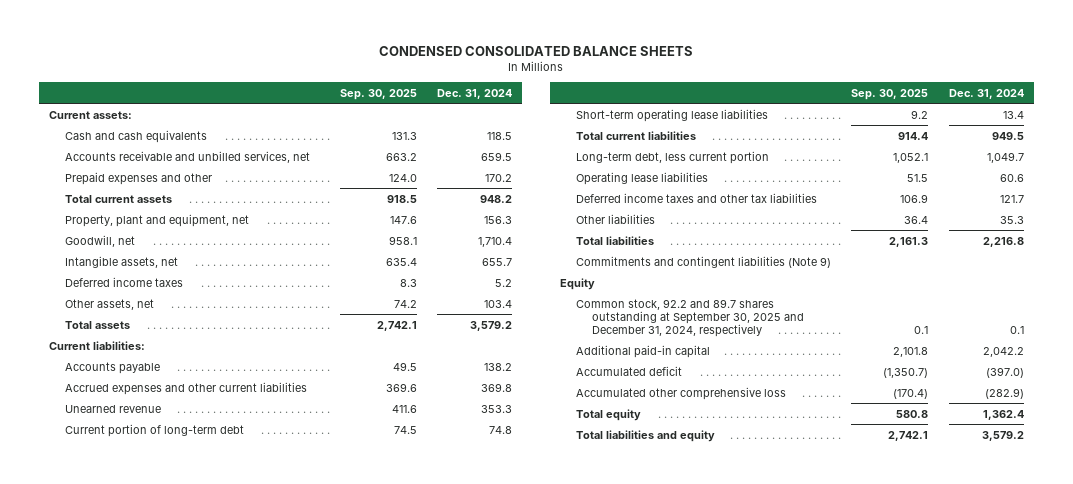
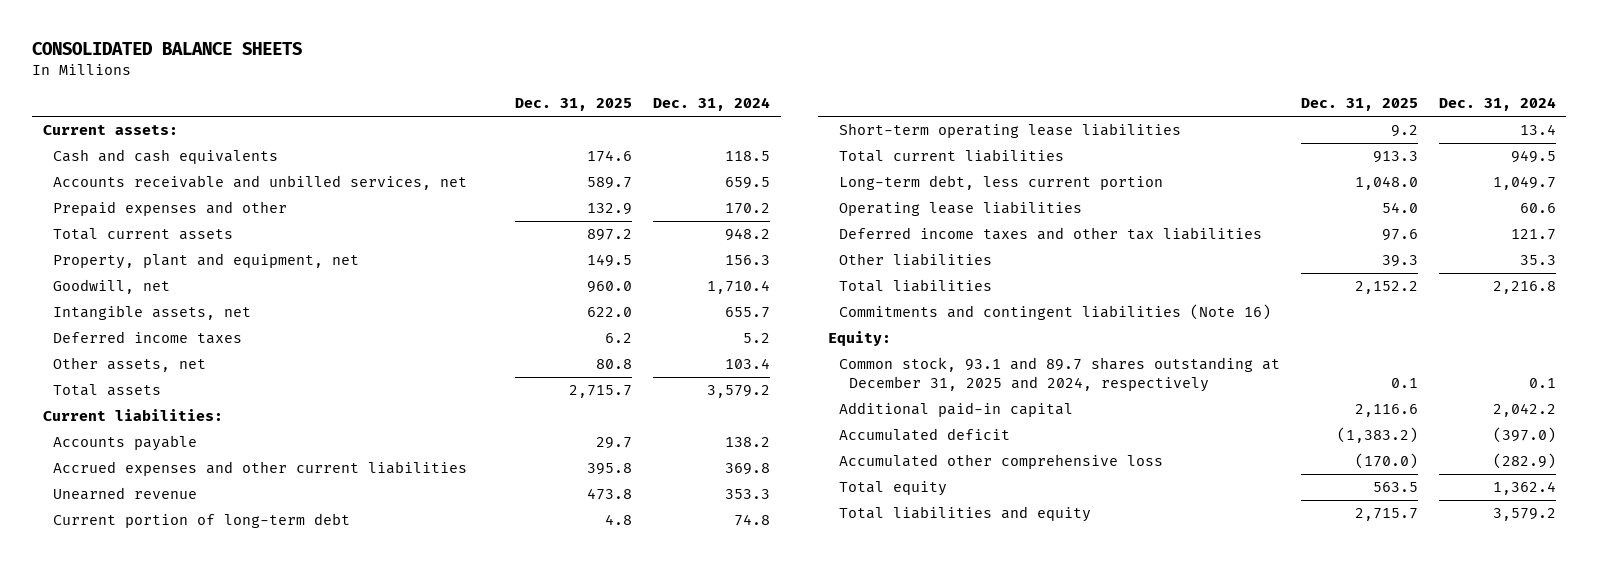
- CONDENSED CONSOLIDATED BALANCE SHEETS
+ CONSOLIDATED BALANCE SHEETS
- | Sep. 30, 2025 | Dec. 31, 2024
+ | Dec. 31, 2025 | Dec. 31, 2024
- Commitments and contingent liabilities (Note 9)
- Equity
- Common stock, 92.2 and 89.7 shares outstanding at September 30, 2025 and December 31, 2024, respectively | 0.1 | 0.1
+ Commitments and contingent liabilities (Note 16)
+ Equity:
+ Common stock, 93.1 and 89.7 shares outstanding at December 31, 2025 and 2024, respectively | 0.1 | 0.1

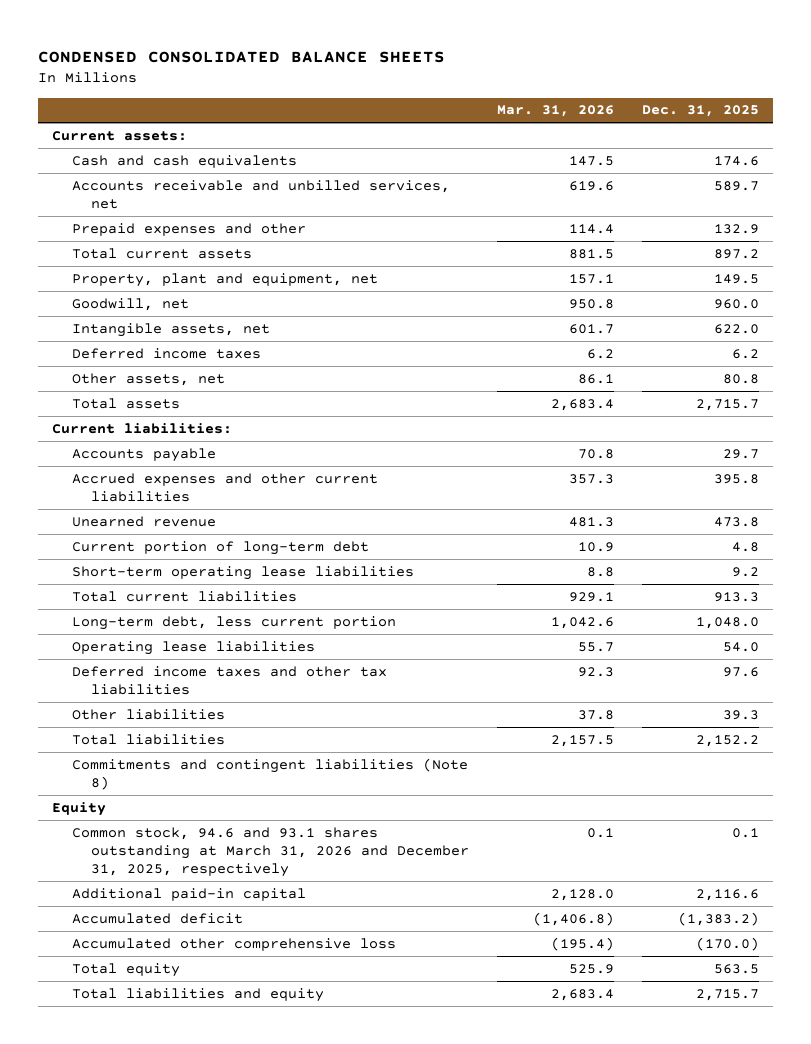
- CONSOLIDATED BALANCE SHEETS
+ CONDENSED CONSOLIDATED BALANCE SHEETS
- | Dec. 31, 2025 | Dec. 31, 2024
+ | Mar. 31, 2026 | Dec. 31, 2025
- Commitments and contingent liabilities (Note 16)
- Equity:
- Common stock, 93.1 and 89.7 shares outstanding at December 31, 2025 and 2024, respectively | 0.1 | 0.1
+ Commitments and contingent liabilities (Note 8)
+ Equity
+ Common stock, 94.6 and 93.1 shares outstanding at March 31, 2026 and December 31, 2025, respectively | 0.1 | 0.1

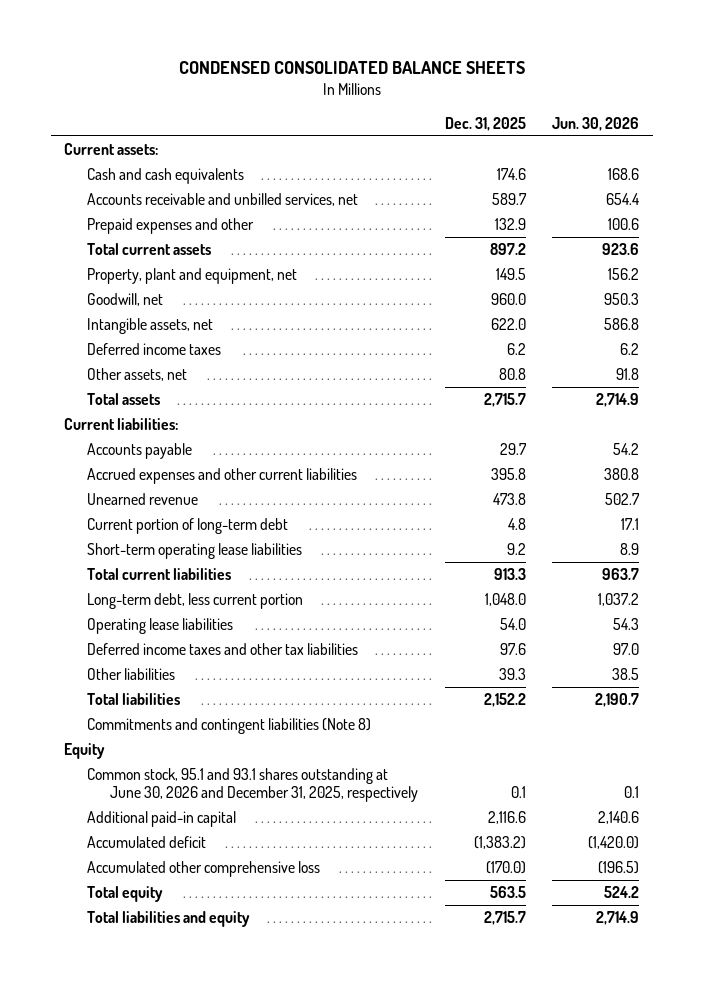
- | Mar. 31, 2026 | Dec. 31, 2025
+ | Dec. 31, 2025 | Jun. 30, 2026
- Common stock, 94.6 and 93.1 shares outstanding at March 31, 2026 and December 31, 2025, respectively | 0.1 | 0.1
+ Common stock, 95.1 and 93.1 shares outstanding at June 30, 2026 and December 31, 2025, respectively | 0.1 | 0.1

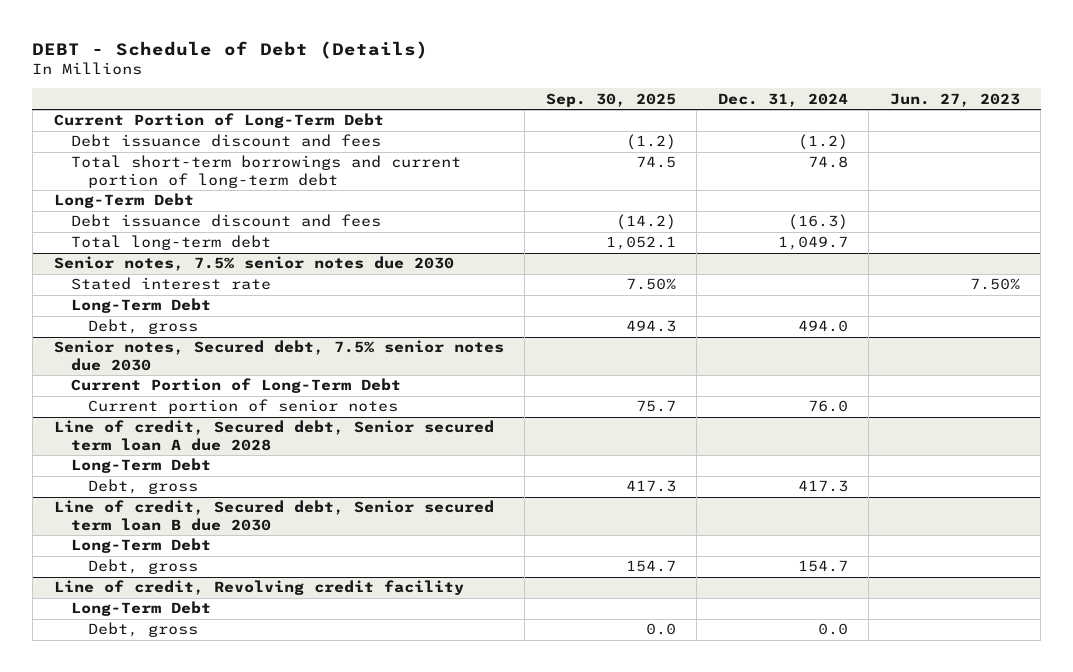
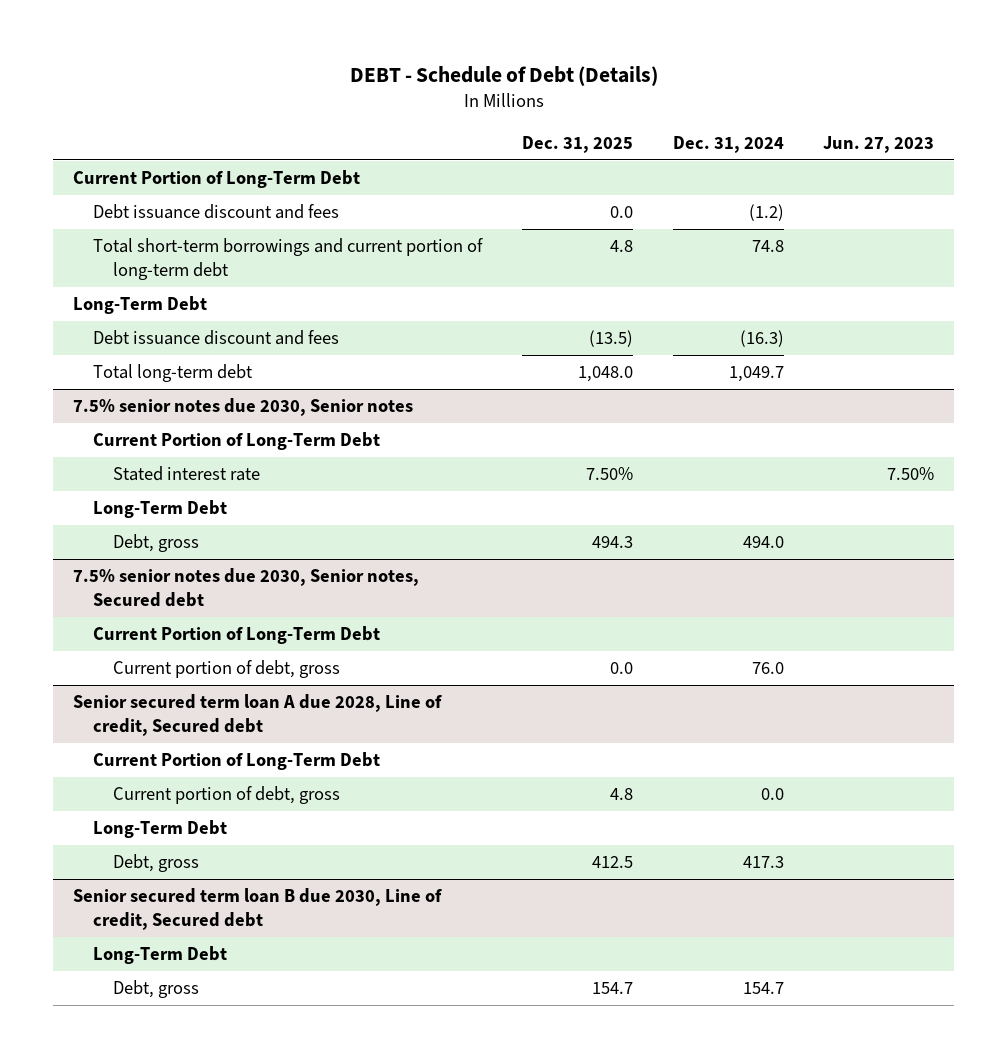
- | Sep. 30, 2025 | Dec. 31, 2024 | Jun. 27, 2023
+ | Dec. 31, 2025 | Dec. 31, 2024 | Jun. 27, 2023
- Senior notes, 7.5% senior notes due 2030
+ 7.5% senior notes due 2030, Senior notes
+ Current Portion of Long-Term Debt
- Senior notes, Secured debt, 7.5% senior notes due 2030
+ 7.5% senior notes due 2030, Senior notes, Secured debt
- Current portion of senior notes | 75.7 | 76.0 |
- Line of credit, Secured debt, Senior secured term loan A due 2028
+ Current portion of debt, gross | 0.0 | 76.0 |
+ Senior secured term loan A due 2028, Line of credit, Secured debt
+ Current Portion of Long-Term Debt
+ Current portion of debt, gross | 4.8 | 0.0 |
- Line of credit, Secured debt, Senior secured term loan B due 2030
+ Senior secured term loan B due 2030, Line of credit, Secured debt
- Line of credit, Revolving credit facility
- Long-Term Debt
- Debt, gross | 0.0 | 0.0 |

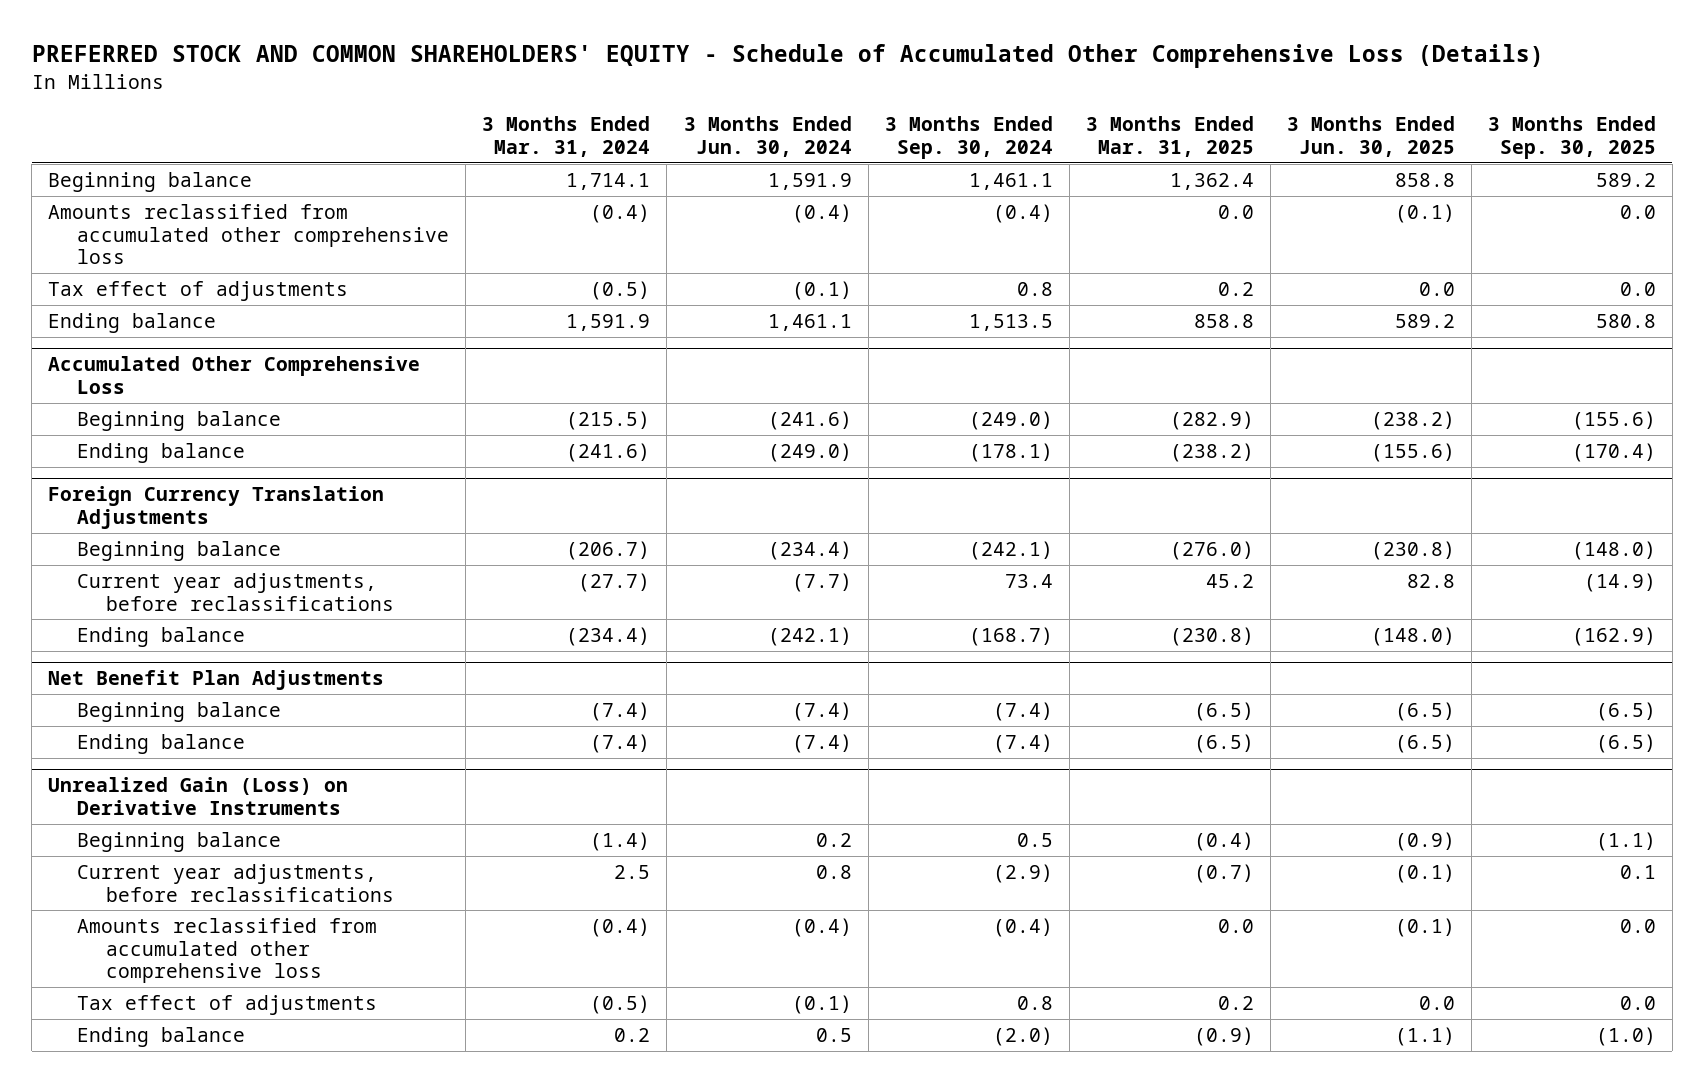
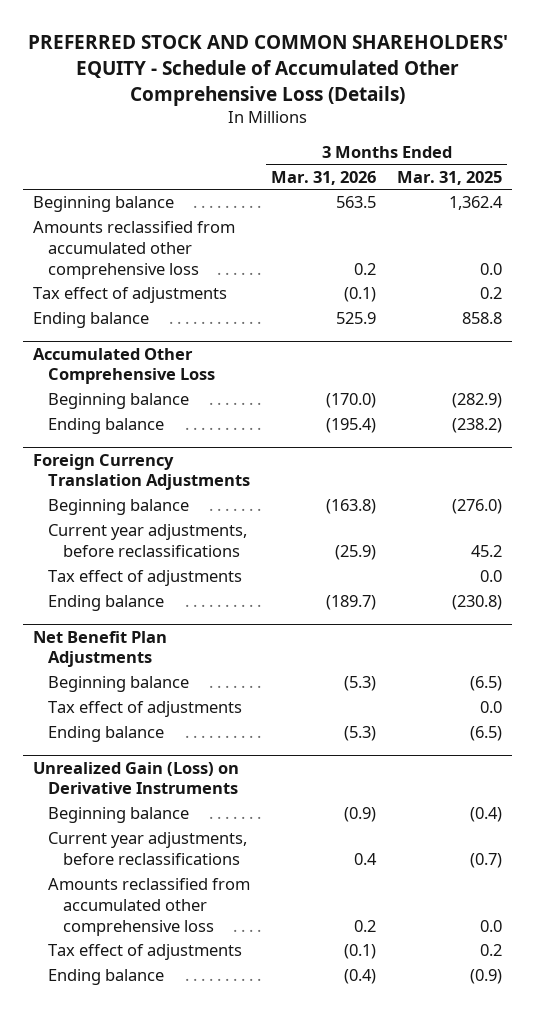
- | 3 Months Ended Mar. 31, 2024 | 3 Months Ended Jun. 30, 2024 | 3 Months Ended Sep. 30, 2024 | 3 Months Ended Mar. 31, 2025 | 3 Months Ended Jun. 30, 2025 | 3 Months Ended Sep. 30, 2025
+ | 3 Months Ended Mar. 31, 2026 | 3 Months Ended Mar. 31, 2025
@ Foreign Currency Translation Adjustments
+ Tax effect of adjustments | | 0.0
@ Net Benefit Plan Adjustments
+ Tax effect of adjustments | | 0.0

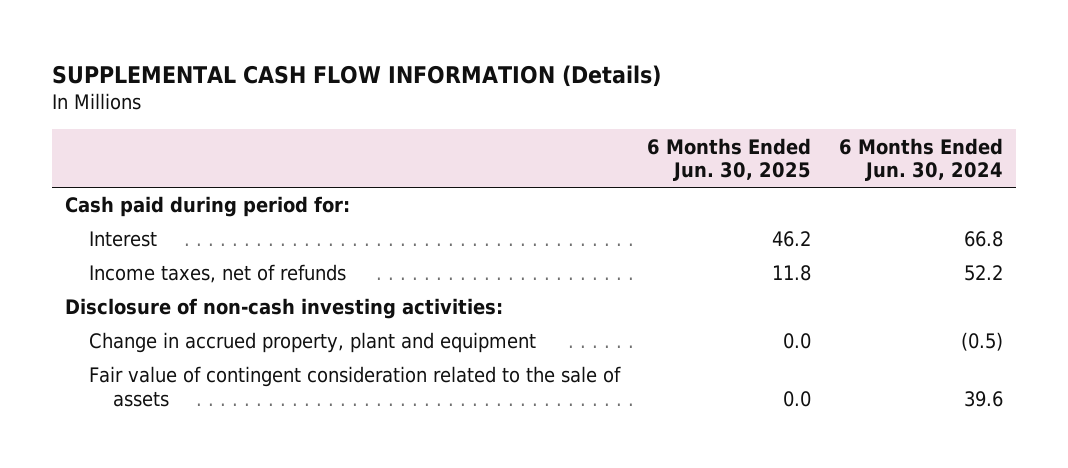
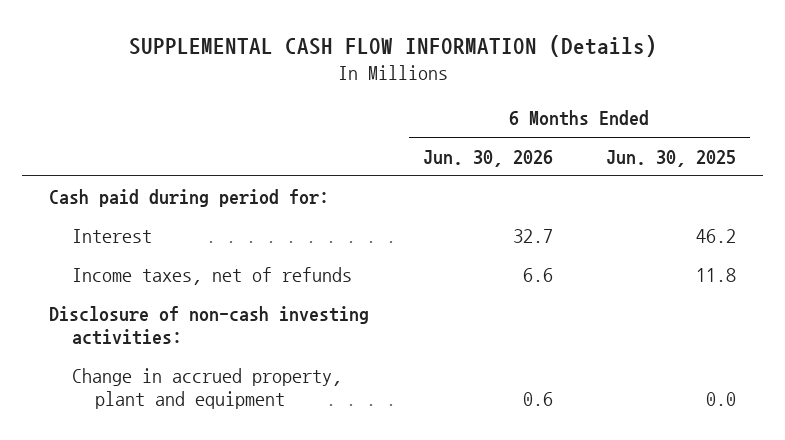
- | 6 Months Ended Jun. 30, 2025 | 6 Months Ended Jun. 30, 2024
+ | 6 Months Ended Jun. 30, 2026 | 6 Months Ended Jun. 30, 2025
- Fair value of contingent consideration related to the sale of assets | 0.0 | 39.6

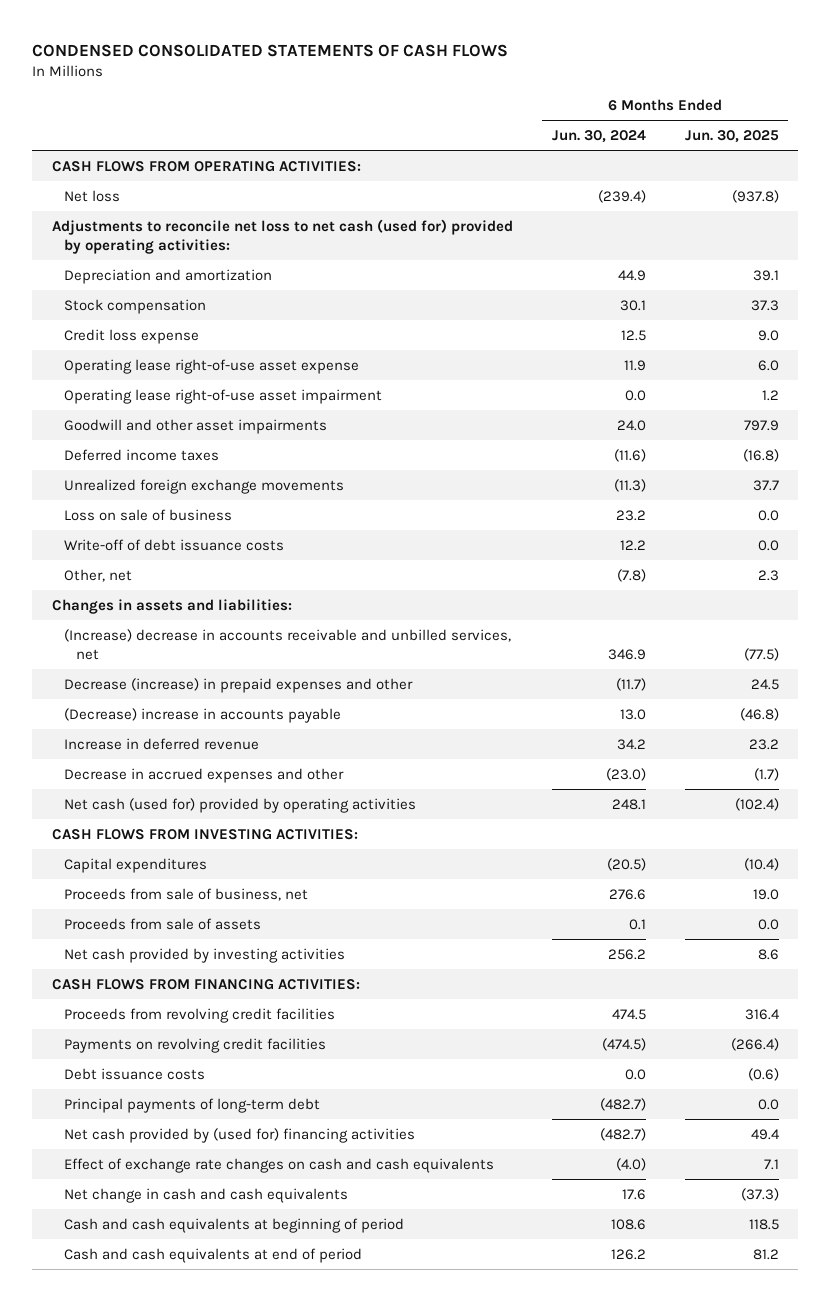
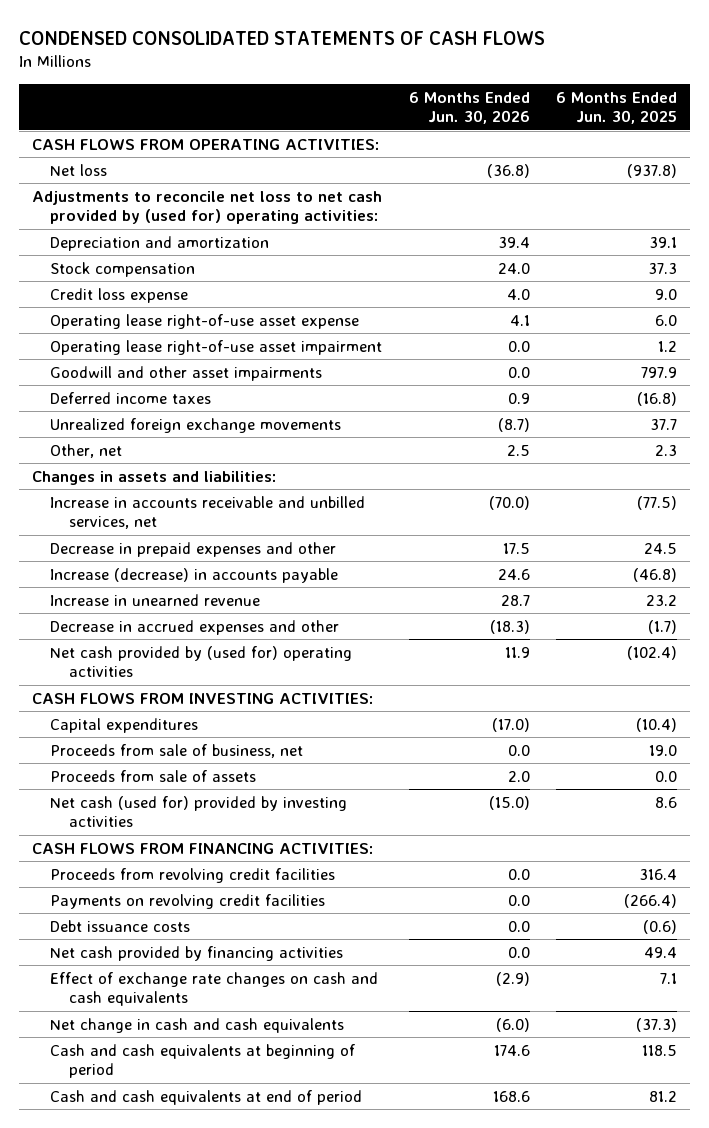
- | 6 Months Ended Jun. 30, 2024 | 6 Months Ended Jun. 30, 2025
+ | 6 Months Ended Jun. 30, 2026 | 6 Months Ended Jun. 30, 2025
- Adjustments to reconcile net loss to net cash (used for) provided by operating activities:
+ Adjustments to reconcile net loss to net cash provided by (used for) operating activities:
- Loss on sale of business | 23.2 | 0.0
- Write-off of debt issuance costs | 12.2 | 0.0
- (Increase) decrease in accounts receivable and unbilled services, net | 346.9 | (77.5)
- Decrease (increase) in prepaid expenses and other | (11.7) | 24.5
- (Decrease) increase in accounts payable | 13.0 | (46.8)
- Increase in deferred revenue | 34.2 | 23.2
+ Increase in accounts receivable and unbilled services, net | (70.0) | (77.5)
+ Decrease in prepaid expenses and other | 17.5 | 24.5
+ Increase (decrease) in accounts payable | 24.6 | (46.8)
+ Increase in unearned revenue | 28.7 | 23.2
- Net cash (used for) provided by operating activities | 248.1 | (102.4)
+ Net cash provided by (used for) operating activities | 11.9 | (102.4)
- Net cash provided by investing activities | 256.2 | 8.6
+ Net cash (used for) provided by investing activities | (15.0) | 8.6
- Principal payments of long-term debt | (482.7) | 0.0
- Net cash provided by (used for) financing activities | (482.7) | 49.4
+ Net cash provided by financing activities | 0.0 | 49.4

